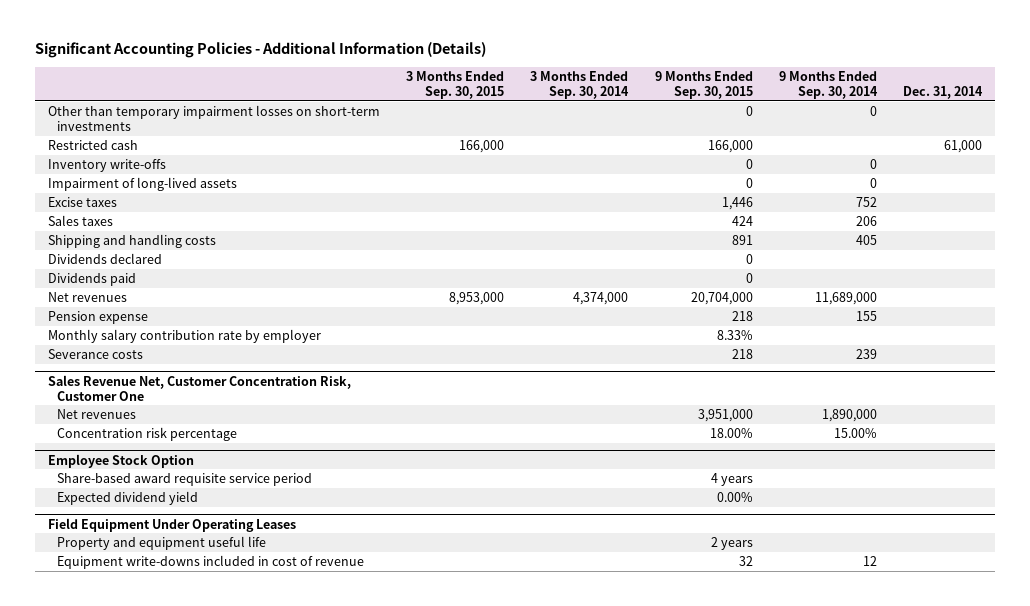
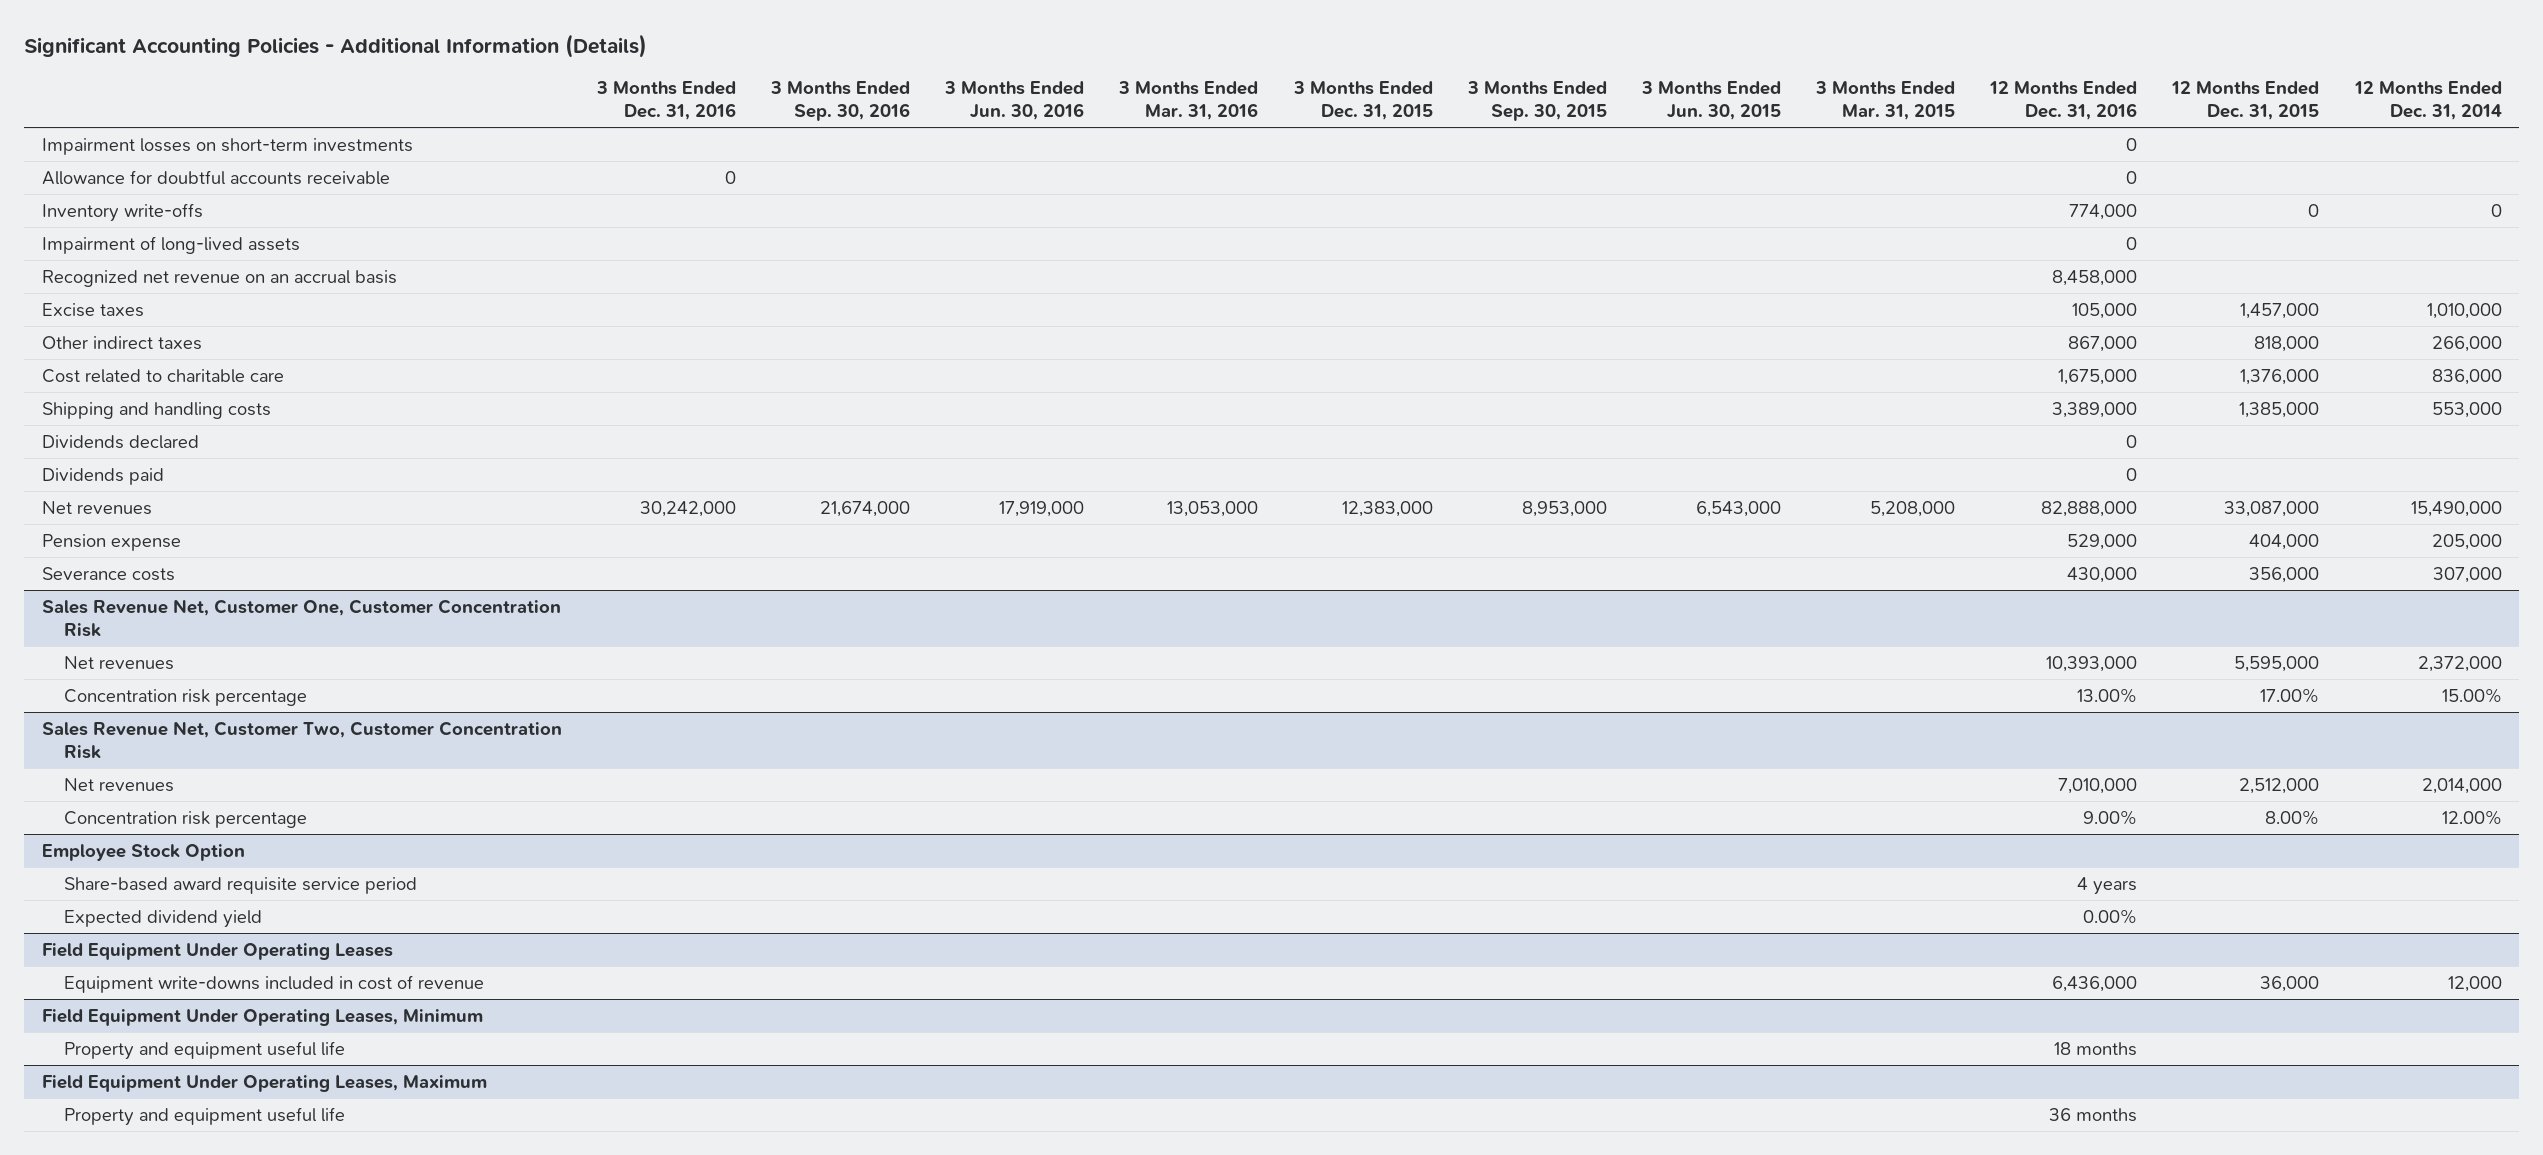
- | 3 Months Ended Sep. 30, 2015 | 3 Months Ended Sep. 30, 2014 | 9 Months Ended Sep. 30, 2015 | 9 Months Ended Sep. 30, 2014 | Dec. 31, 2014
+ | 3 Months Ended Dec. 31, 2016 | 3 Months Ended Sep. 30, 2016 | 3 Months Ended Jun. 30, 2016 | 3 Months Ended Mar. 31, 2016 | 3 Months Ended Dec. 31, 2015 | 3 Months Ended Sep. 30, 2015 | 3 Months Ended Jun. 30, 2015 | 3 Months Ended Mar. 31, 2015 | 12 Months Ended Dec. 31, 2016 | 12 Months Ended Dec. 31, 2015 | 12 Months Ended Dec. 31, 2014
- Other than temporary impairment losses on short-term investments | | | 0 | 0 |
- Restricted cash | 166,000 | | 166,000 | | 61,000
+ Impairment losses on short-term investments | | | | | | | | | 0 | |
+ Allowance for doubtful accounts receivable | 0 | | | | | | | | 0 | |
+ Recognized net revenue on an accrual basis | | | | | | | | | 8,458,000 | |
- Sales taxes | | | 424 | 206 |
+ Other indirect taxes | | | | | | | | | 867,000 | 818,000 | 266,000
+ Cost related to charitable care | | | | | | | | | 1,675,000 | 1,376,000 | 836,000
- Monthly salary contribution rate by employer | | | 8.33% | |
- Sales Revenue Net, Customer Concentration Risk, Customer One
+ Sales Revenue Net, Customer One, Customer Concentration Risk
+ Sales Revenue Net, Customer Two, Customer Concentration Risk
+ Net revenues | | | | | | | | | 7,010,000 | 2,512,000 | 2,014,000
+ Concentration risk percentage | | | | | | | | | 9.00% | 8.00% | 12.00%
@ Field Equipment Under Operating Leases
- Property and equipment useful life | | | 2 years | |
+ Field Equipment Under Operating Leases, Minimum
+ Property and equipment useful life | | | | | | | | | 18 months | |
+ Field Equipment Under Operating Leases, Maximum
+ Property and equipment useful life | | | | | | | | | 36 months | |

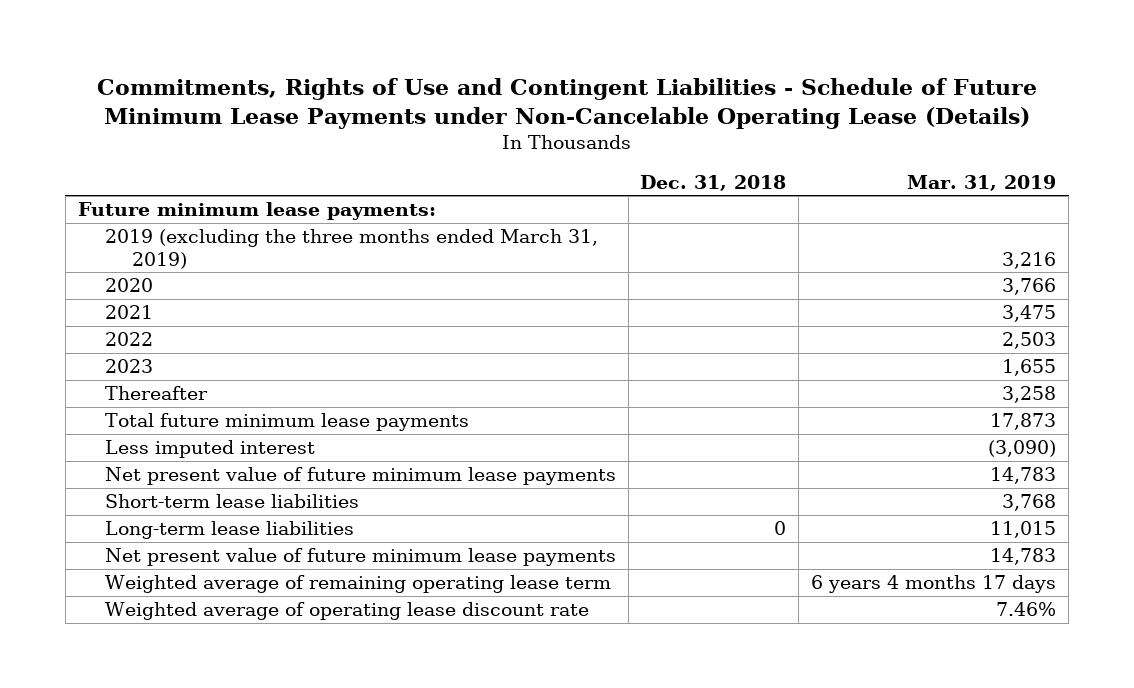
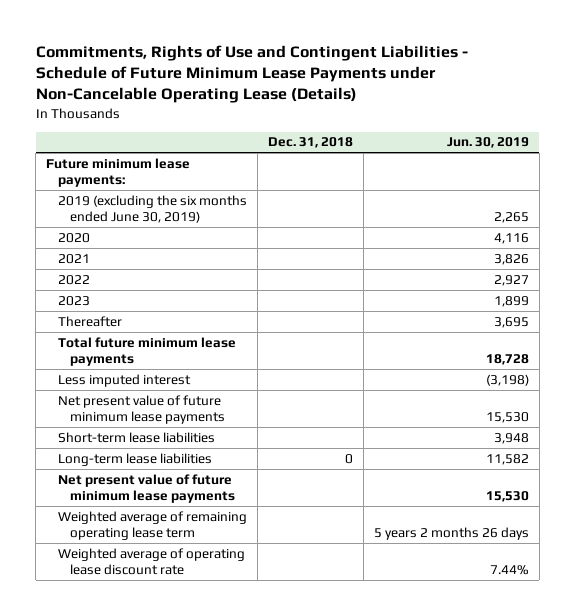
- | Dec. 31, 2018 | Mar. 31, 2019
+ | Dec. 31, 2018 | Jun. 30, 2019
- 2019 (excluding the three months ended March 31, 2019) | | 3,216
+ 2019 (excluding the six months ended June 30, 2019) | | 2,265

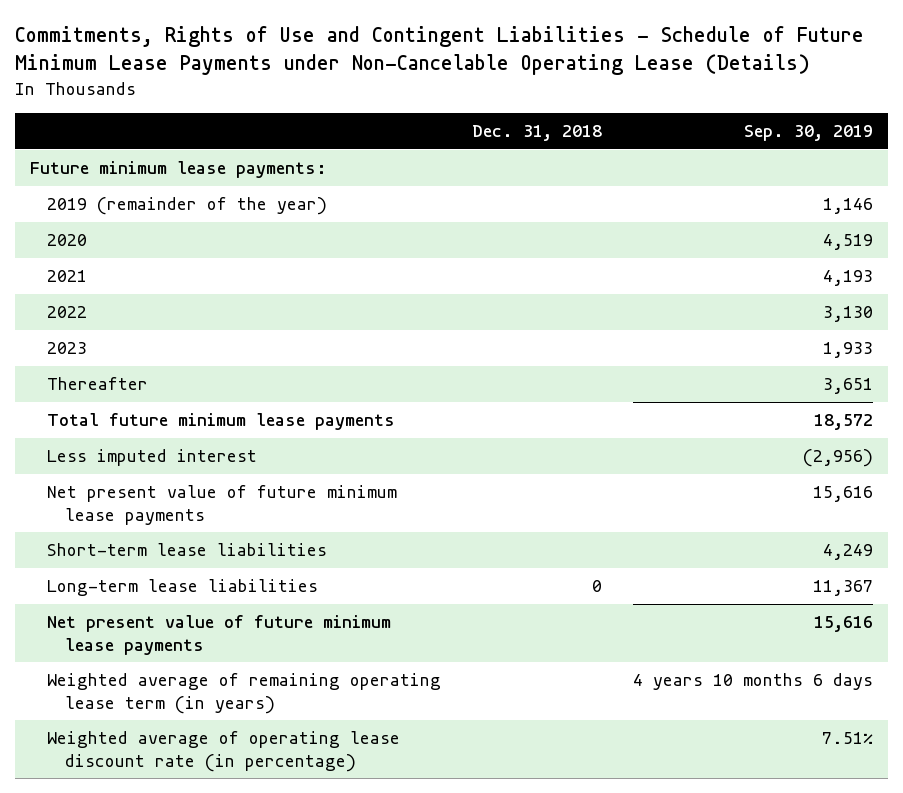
- | Dec. 31, 2018 | Jun. 30, 2019
+ | Dec. 31, 2018 | Sep. 30, 2019
- 2019 (excluding the six months ended June 30, 2019) | | 2,265
+ 2019 (remainder of the year) | | 1,146
- Weighted average of remaining operating lease term | | 5 years 2 months 26 days
- Weighted average of operating lease discount rate | | 7.44%
+ Weighted average of remaining operating lease term (in years) | | 4 years 10 months 6 days
+ Weighted average of operating lease discount rate (in percentage) | | 7.51%

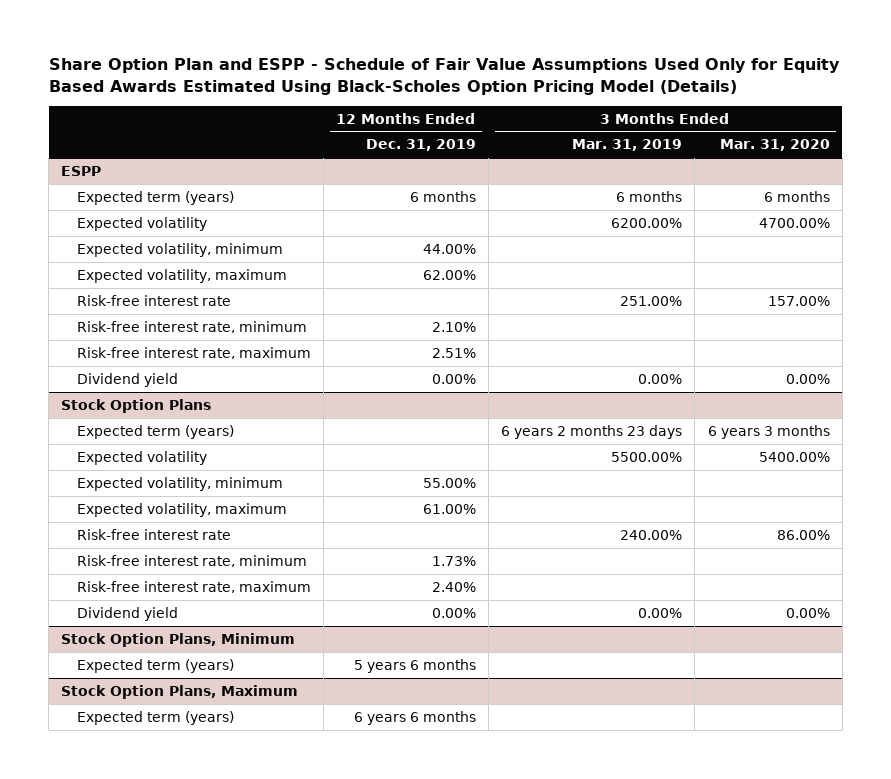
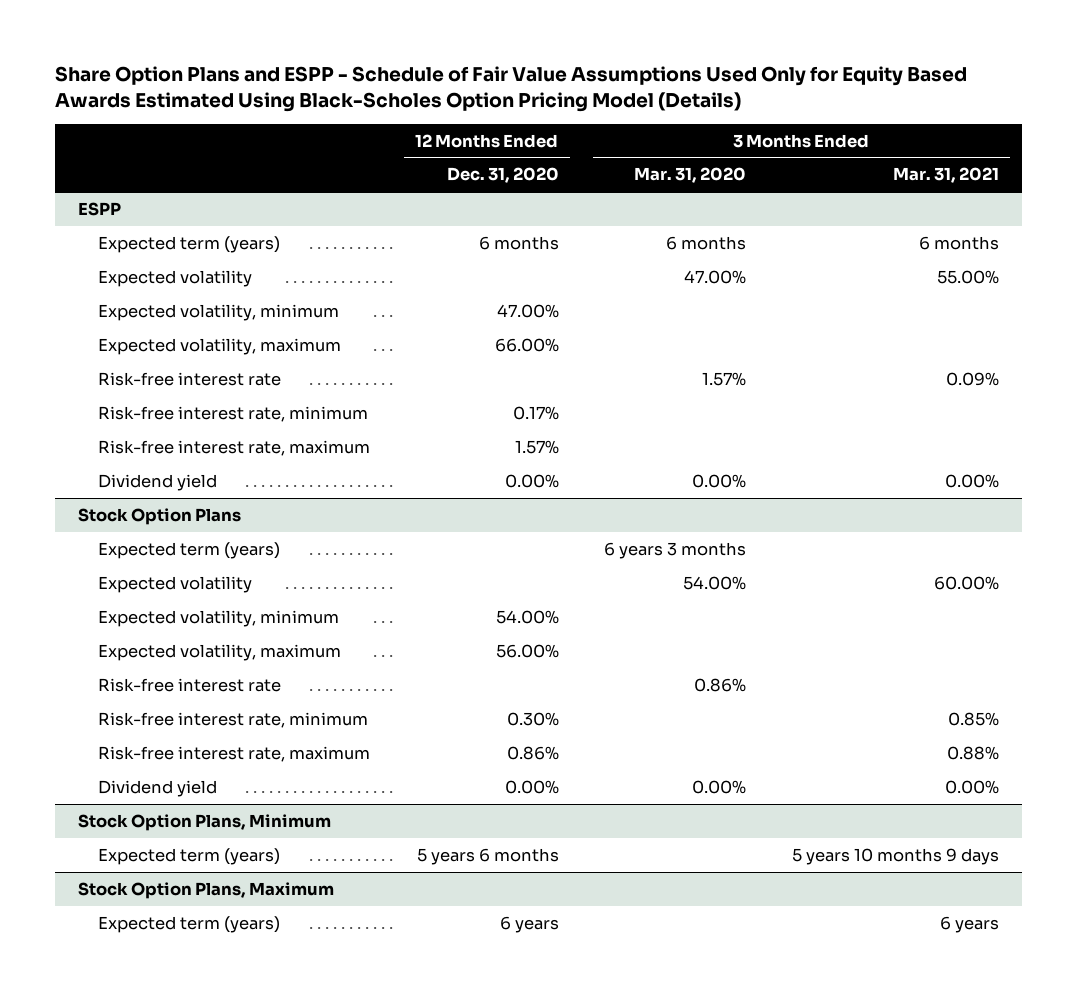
- Share Option Plan and ESPP - Schedule of Fair Value Assumptions Used Only for Equity Based Awards Estimated Using Black-Scholes Option Pricing Model (Details)
+ Share Option Plans and ESPP - Schedule of Fair Value Assumptions Used Only for Equity Based Awards Estimated Using Black-Scholes Option Pricing Model (Details)
- | 12 Months Ended Dec. 31, 2019 | 3 Months Ended Mar. 31, 2019 | 3 Months Ended Mar. 31, 2020
+ | 12 Months Ended Dec. 31, 2020 | 3 Months Ended Mar. 31, 2020 | 3 Months Ended Mar. 31, 2021
@ ESPP
- Expected volatility | | 6200.00% | 4700.00%
+ Expected volatility | | 47.00% | 55.00%
- Risk-free interest rate | | 251.00% | 157.00%
+ Risk-free interest rate | | 1.57% | 0.09%
@ Stock Option Plans
- Expected volatility | | 5500.00% | 5400.00%
+ Expected volatility | | 54.00% | 60.00%
- Risk-free interest rate | | 240.00% | 86.00%
+ Risk-free interest rate | | 0.86% |

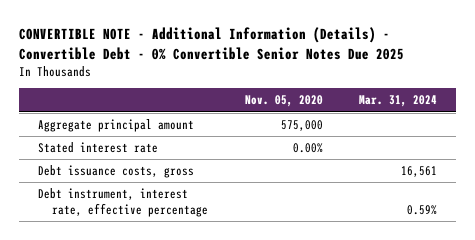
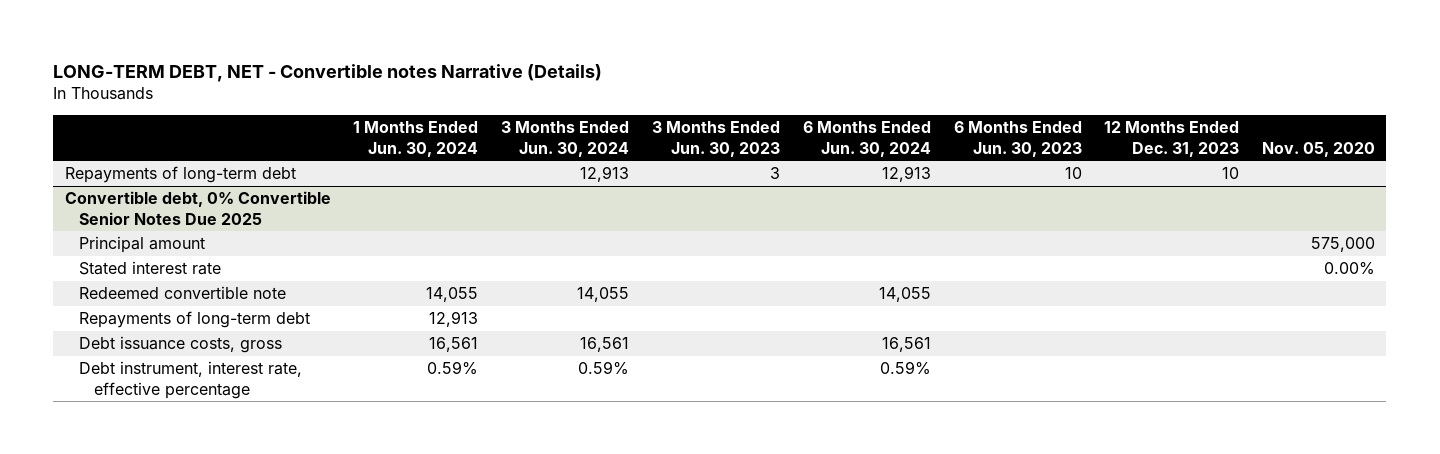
- CONVERTIBLE NOTE - Additional Information (Details) - Convertible Debt - 0% Convertible Senior Notes Due 2025
+ LONG-TERM DEBT, NET - Convertible notes Narrative (Details)
- | Nov. 05, 2020 | Mar. 31, 2024
+ | 1 Months Ended Jun. 30, 2024 | 3 Months Ended Jun. 30, 2024 | 3 Months Ended Jun. 30, 2023 | 6 Months Ended Jun. 30, 2024 | 6 Months Ended Jun. 30, 2023 | 12 Months Ended Dec. 31, 2023 | Nov. 05, 2020
- Aggregate principal amount | 575,000 |
- Stated interest rate | 0.00% |
- Debt issuance costs, gross | | 16,561
- Debt instrument, interest rate, effective percentage | | 0.59%
+ Repayments of long-term debt | | 12,913 | 3 | 12,913 | 10 | 10 |
+ Convertible debt, 0% Convertible Senior Notes Due 2025
+ Principal amount | | | | | | | 575,000
+ Stated interest rate | | | | | | | 0.00%
+ Redeemed convertible note | 14,055 | 14,055 | | 14,055 | | |
+ Repayments of long-term debt | 12,913 | | | | | |
+ Debt issuance costs, gross | 16,561 | 16,561 | | 16,561 | | |
+ Debt instrument, interest rate, effective percentage | 0.59% | 0.59% | | 0.59% | | |

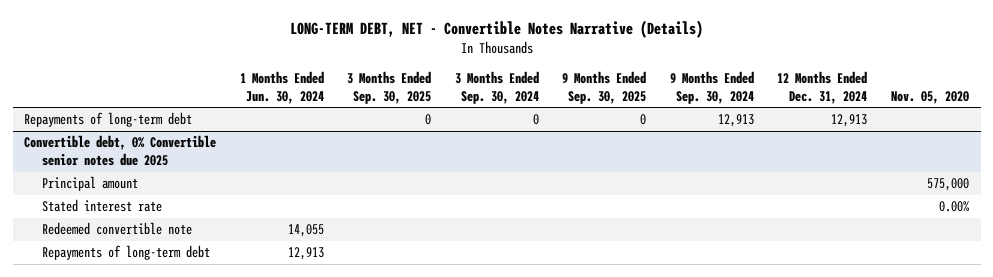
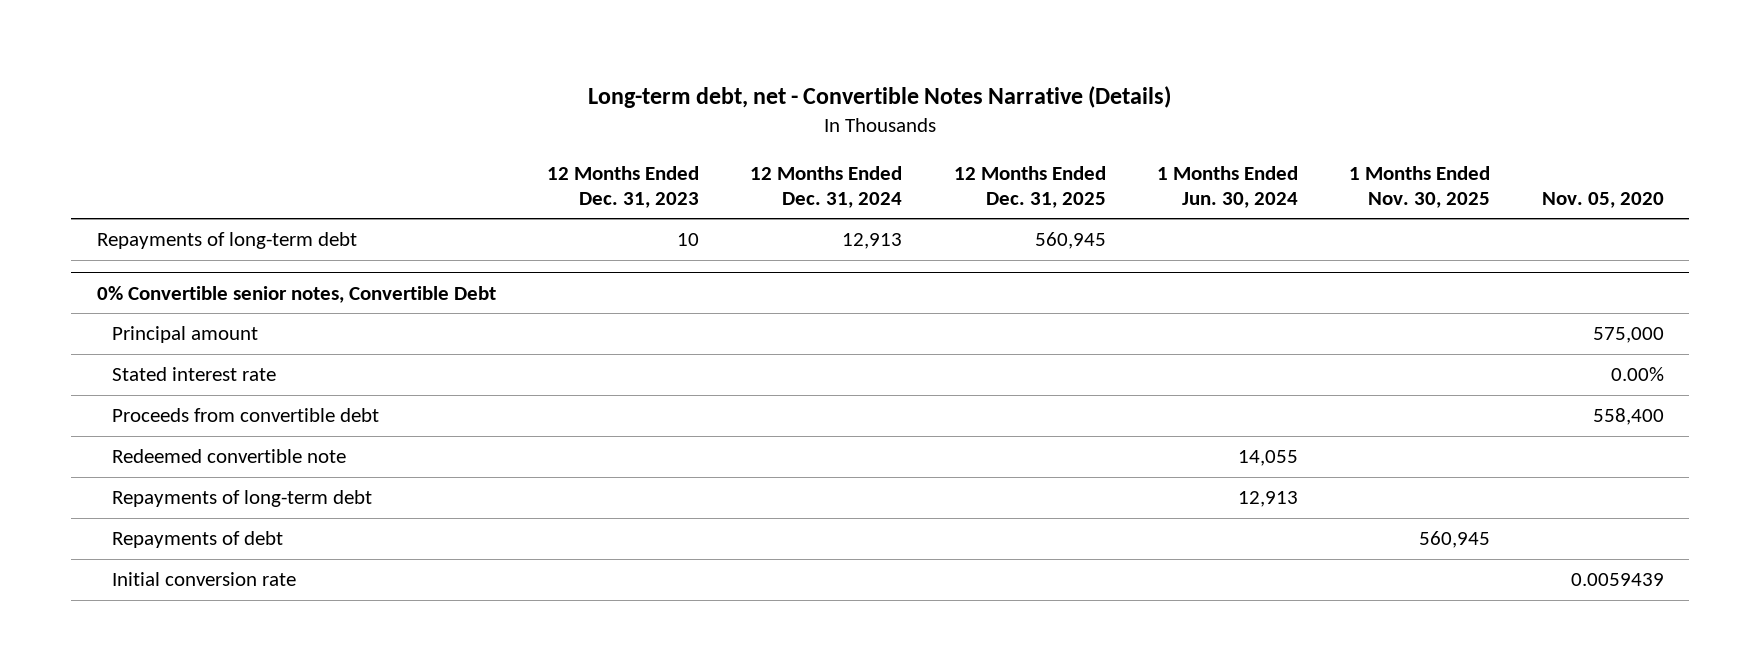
- LONG-TERM DEBT, NET - Convertible Notes Narrative (Details)
+ Long-term debt, net - Convertible Notes Narrative (Details)
- | 1 Months Ended Jun. 30, 2024 | 3 Months Ended Sep. 30, 2025 | 3 Months Ended Sep. 30, 2024 | 9 Months Ended Sep. 30, 2025 | 9 Months Ended Sep. 30, 2024 | 12 Months Ended Dec. 31, 2024 | Nov. 05, 2020
+ | 12 Months Ended Dec. 31, 2023 | 12 Months Ended Dec. 31, 2024 | 12 Months Ended Dec. 31, 2025 | 1 Months Ended Jun. 30, 2024 | 1 Months Ended Nov. 30, 2025 | Nov. 05, 2020
- Convertible debt, 0% Convertible senior notes due 2025
+ 0% Convertible senior notes, Convertible Debt
+ Proceeds from convertible debt | | | | | | 558,400
+ Repayments of debt | | | | | 560,945 |
+ Initial conversion rate | | | | | | 0.0059439

